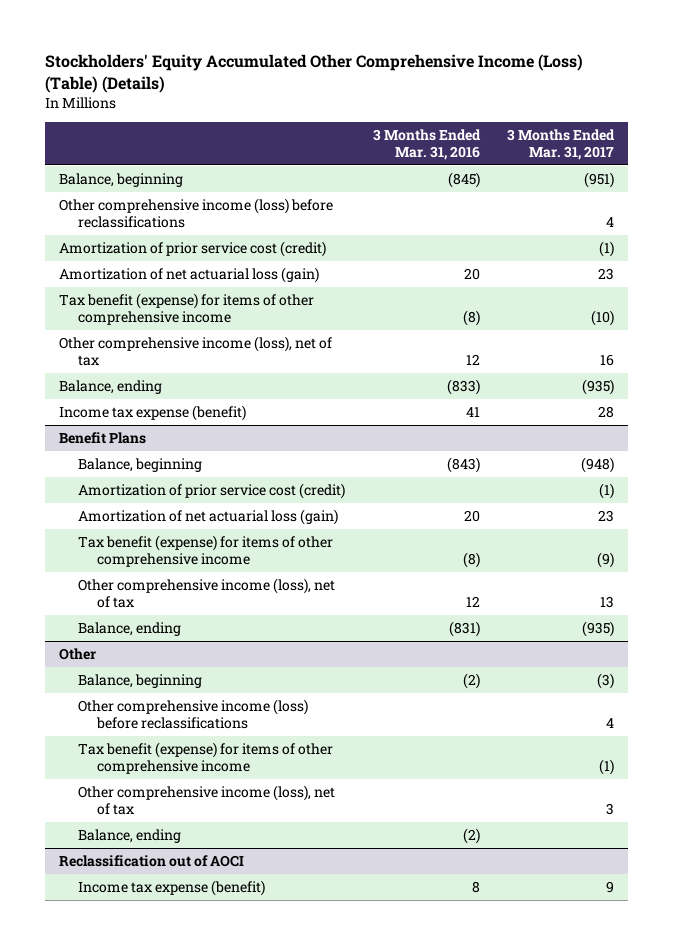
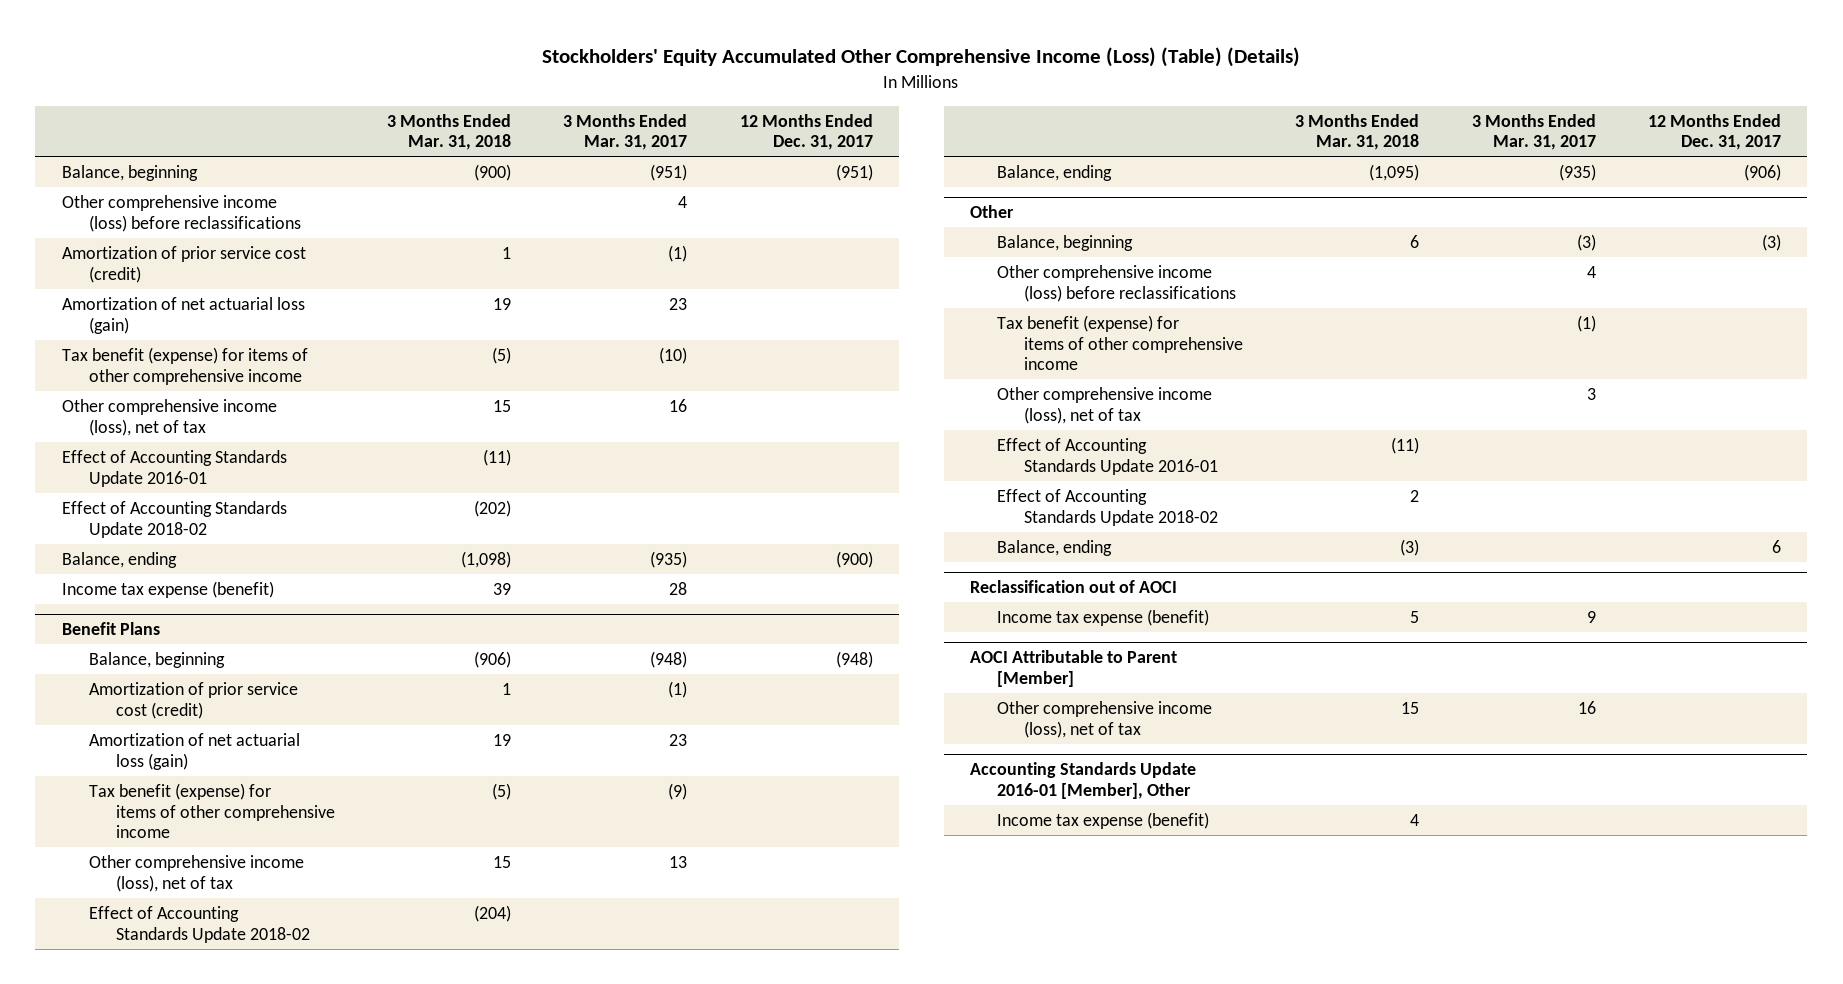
- | 3 Months Ended Mar. 31, 2016 | 3 Months Ended Mar. 31, 2017
+ | 3 Months Ended Mar. 31, 2018 | 3 Months Ended Mar. 31, 2017 | 12 Months Ended Dec. 31, 2017
+ Effect of Accounting Standards Update 2016-01 | (11) | |
+ Effect of Accounting Standards Update 2018-02 | (202) | |
@ Benefit Plans
+ Effect of Accounting Standards Update 2018-02 | (204) | |
@ Other
+ Effect of Accounting Standards Update 2016-01 | (11) | |
+ Effect of Accounting Standards Update 2018-02 | 2 | |
+ AOCI Attributable to Parent [Member]
+ Other comprehensive income (loss), net of tax | 15 | 16 |
+ Accounting Standards Update 2016-01 [Member], Other
+ Income tax expense (benefit) | 4 | |

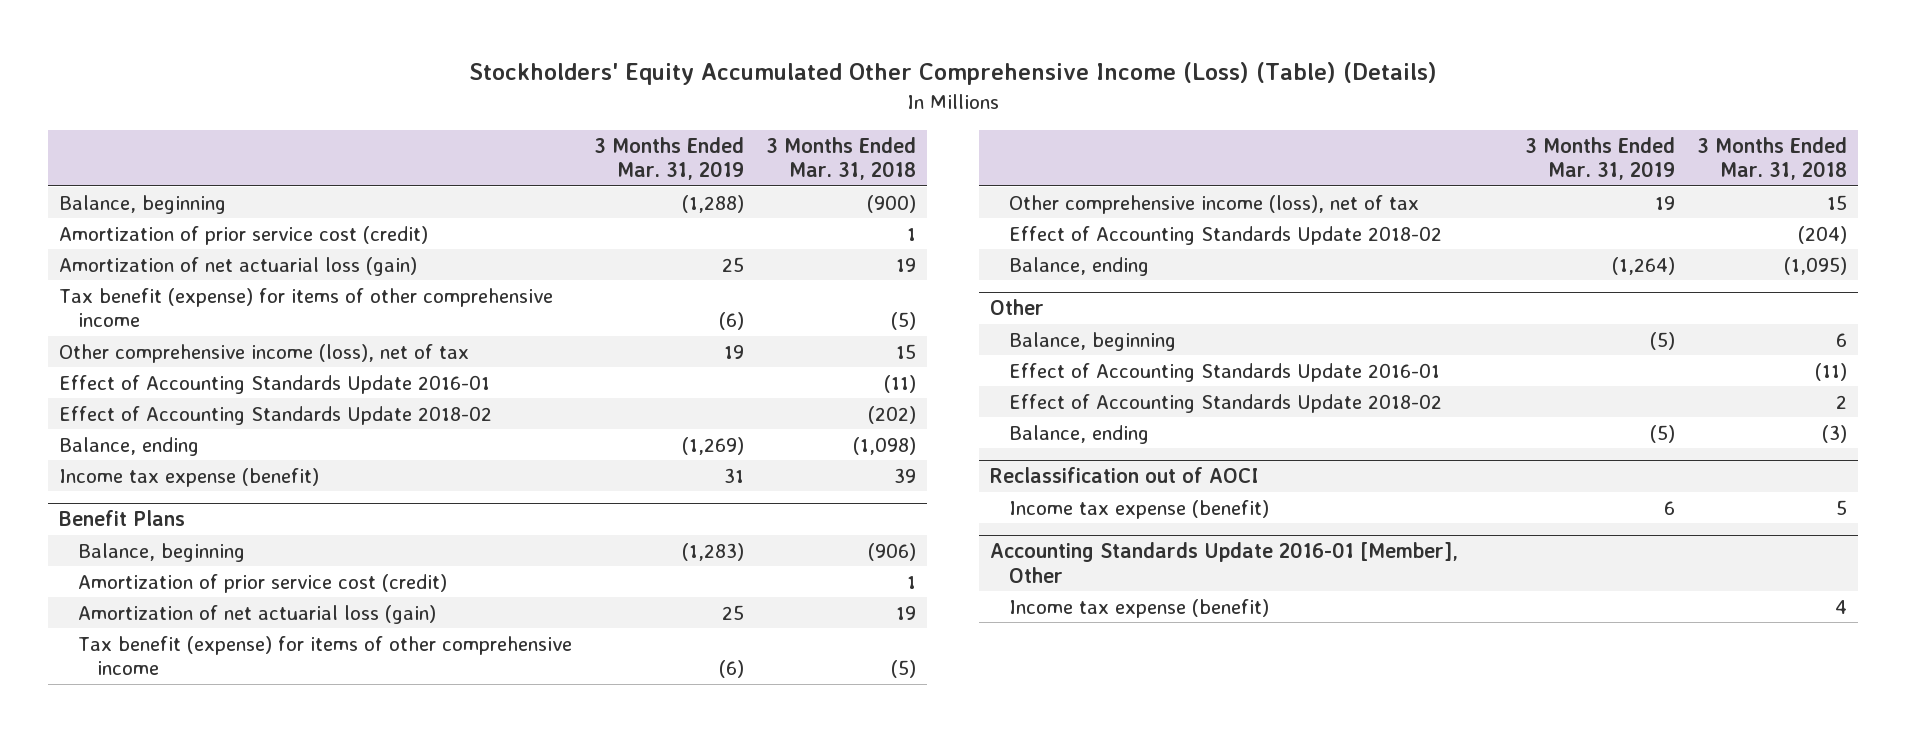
- | 3 Months Ended Mar. 31, 2018 | 3 Months Ended Mar. 31, 2017 | 12 Months Ended Dec. 31, 2017
+ | 3 Months Ended Mar. 31, 2019 | 3 Months Ended Mar. 31, 2018
- Other comprehensive income (loss) before reclassifications | | 4 |
@ Other
- Other comprehensive income (loss) before reclassifications | | 4 |
- Tax benefit (expense) for items of other comprehensive income | | (1) |
- Other comprehensive income (loss), net of tax | | 3 |
- AOCI Attributable to Parent [Member]
- Other comprehensive income (loss), net of tax | 15 | 16 |

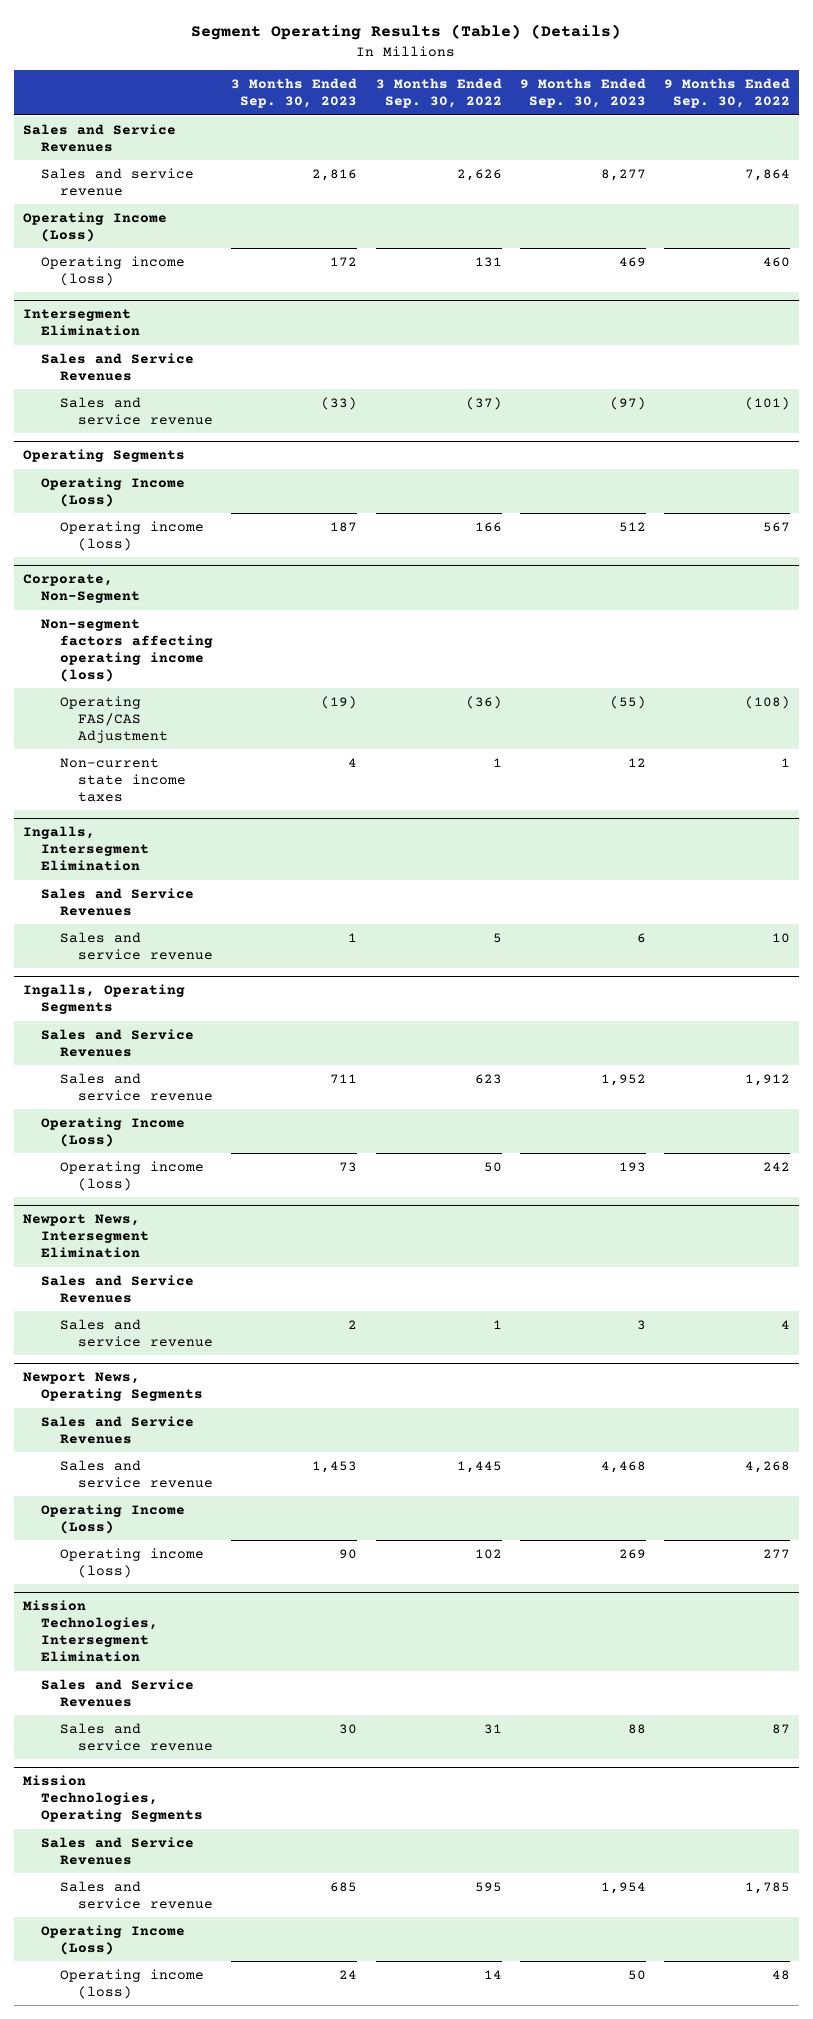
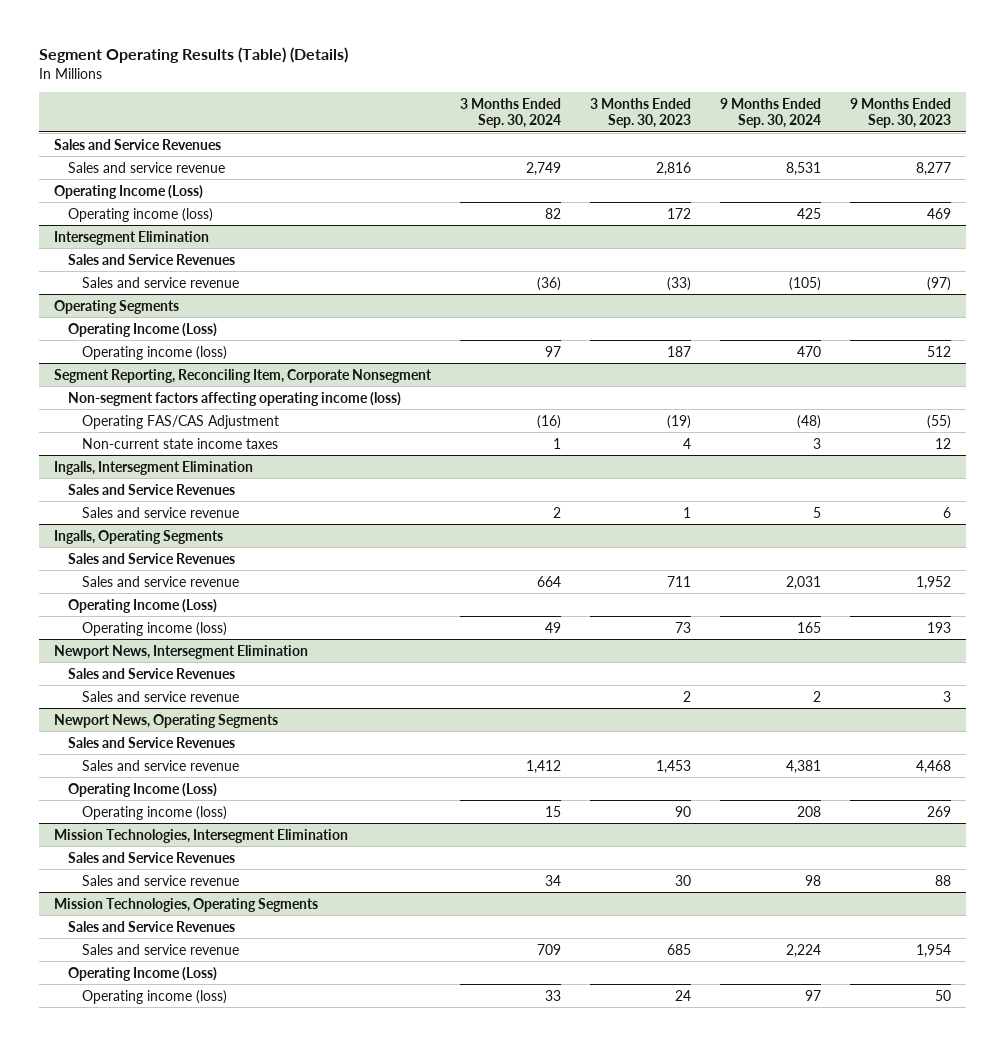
- | 3 Months Ended Sep. 30, 2023 | 3 Months Ended Sep. 30, 2022 | 9 Months Ended Sep. 30, 2023 | 9 Months Ended Sep. 30, 2022
+ | 3 Months Ended Sep. 30, 2024 | 3 Months Ended Sep. 30, 2023 | 9 Months Ended Sep. 30, 2024 | 9 Months Ended Sep. 30, 2023
- Corporate, Non-Segment
+ Segment Reporting, Reconciling Item, Corporate Nonsegment

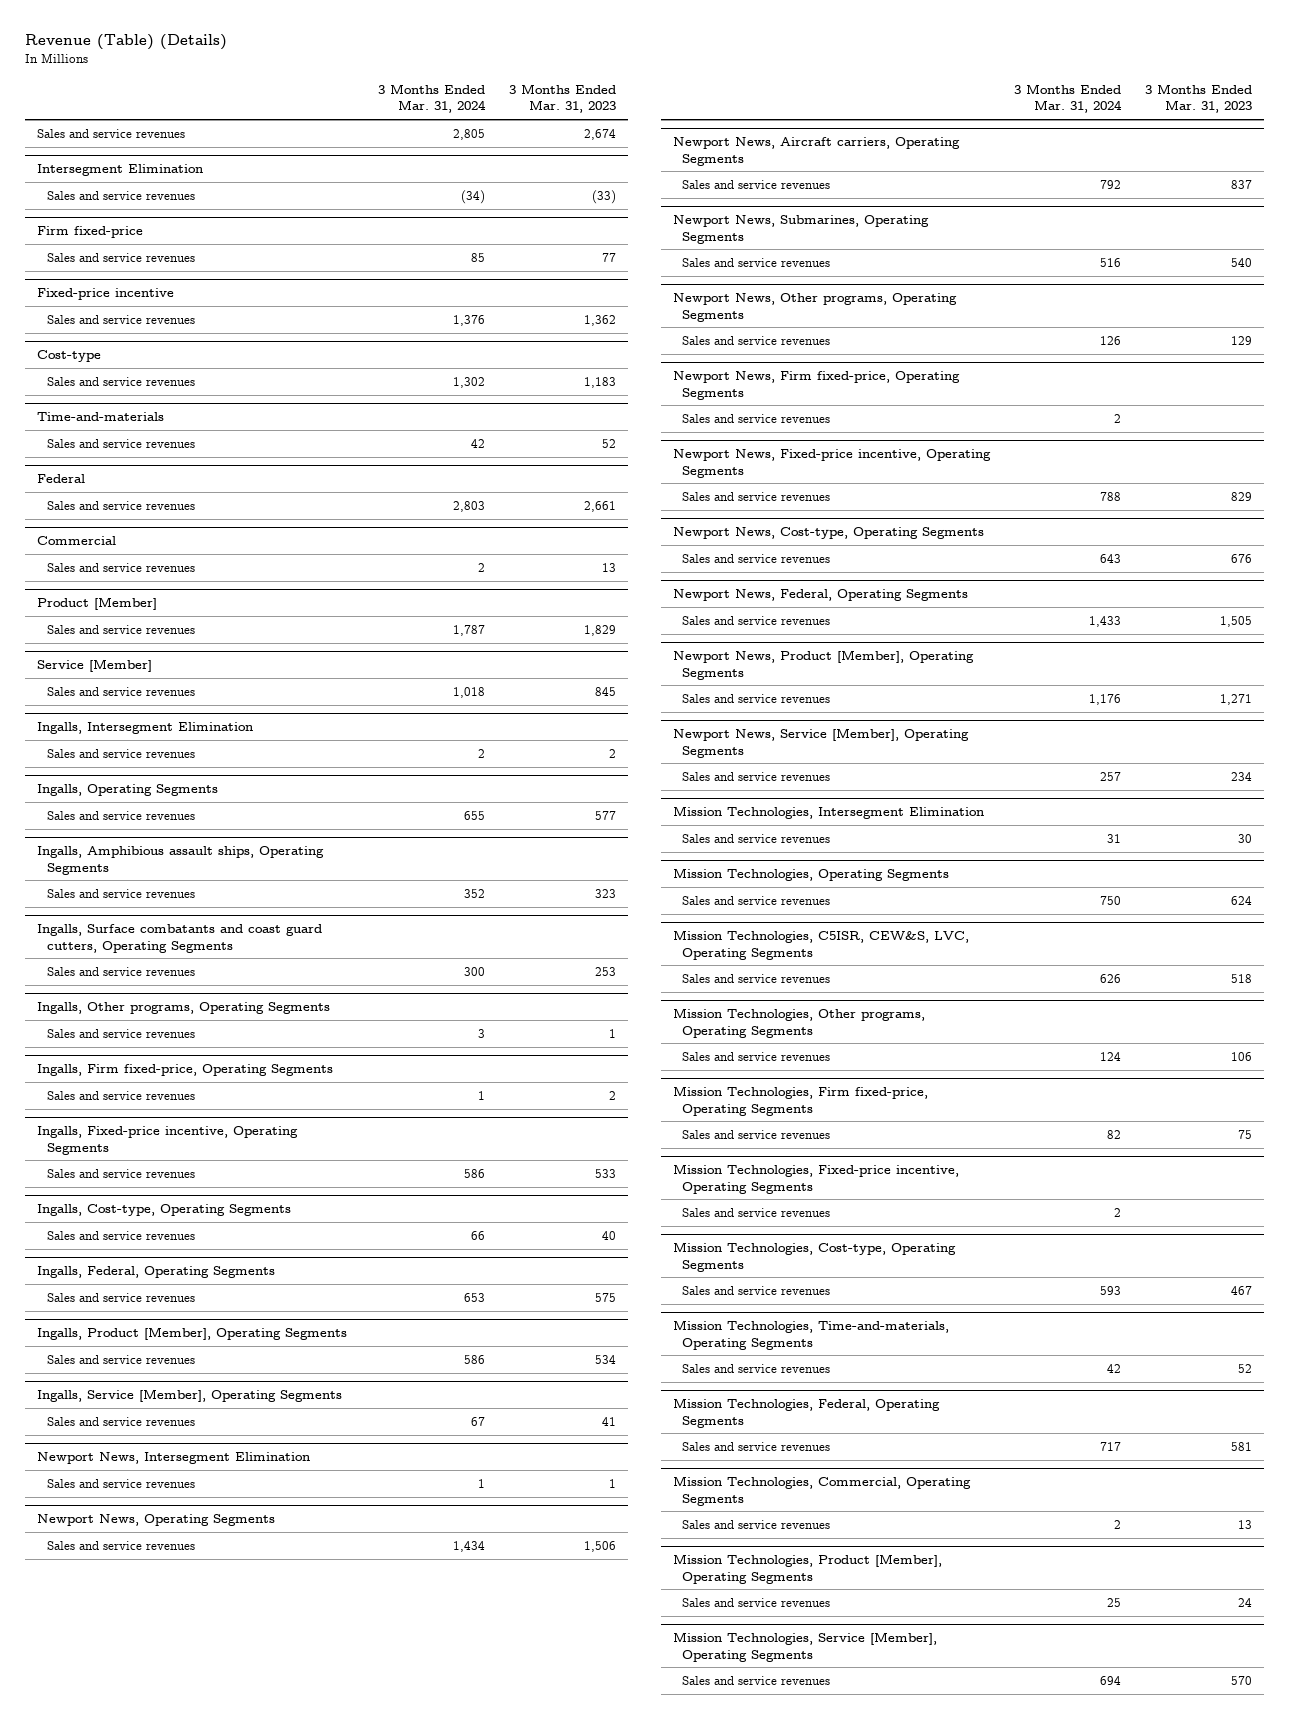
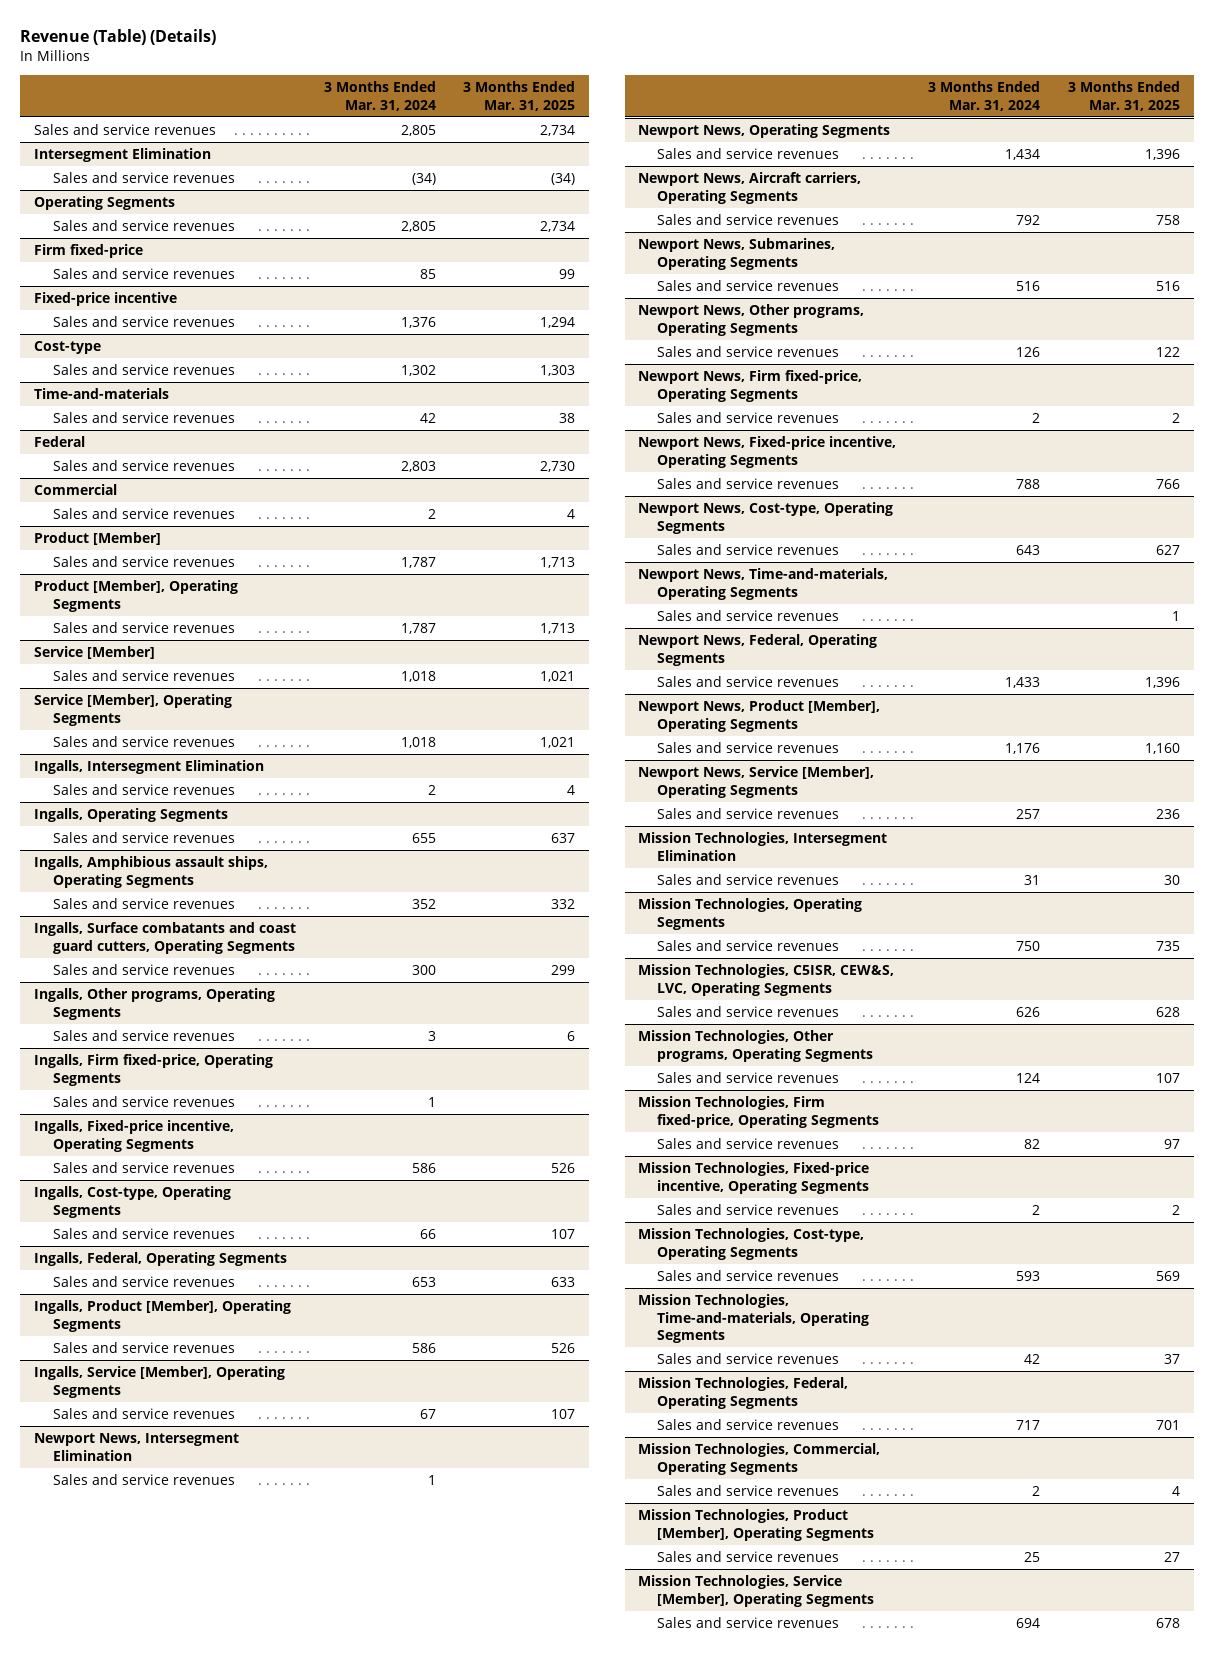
- | 3 Months Ended Mar. 31, 2024 | 3 Months Ended Mar. 31, 2023
+ | 3 Months Ended Mar. 31, 2024 | 3 Months Ended Mar. 31, 2025
+ Operating Segments
+ Sales and service revenues | 2,805 | 2,734
+ Product [Member], Operating Segments
+ Sales and service revenues | 1,787 | 1,713
+ Service [Member], Operating Segments
+ Sales and service revenues | 1,018 | 1,021
+ Newport News, Time-and-materials, Operating Segments
+ Sales and service revenues | | 1

